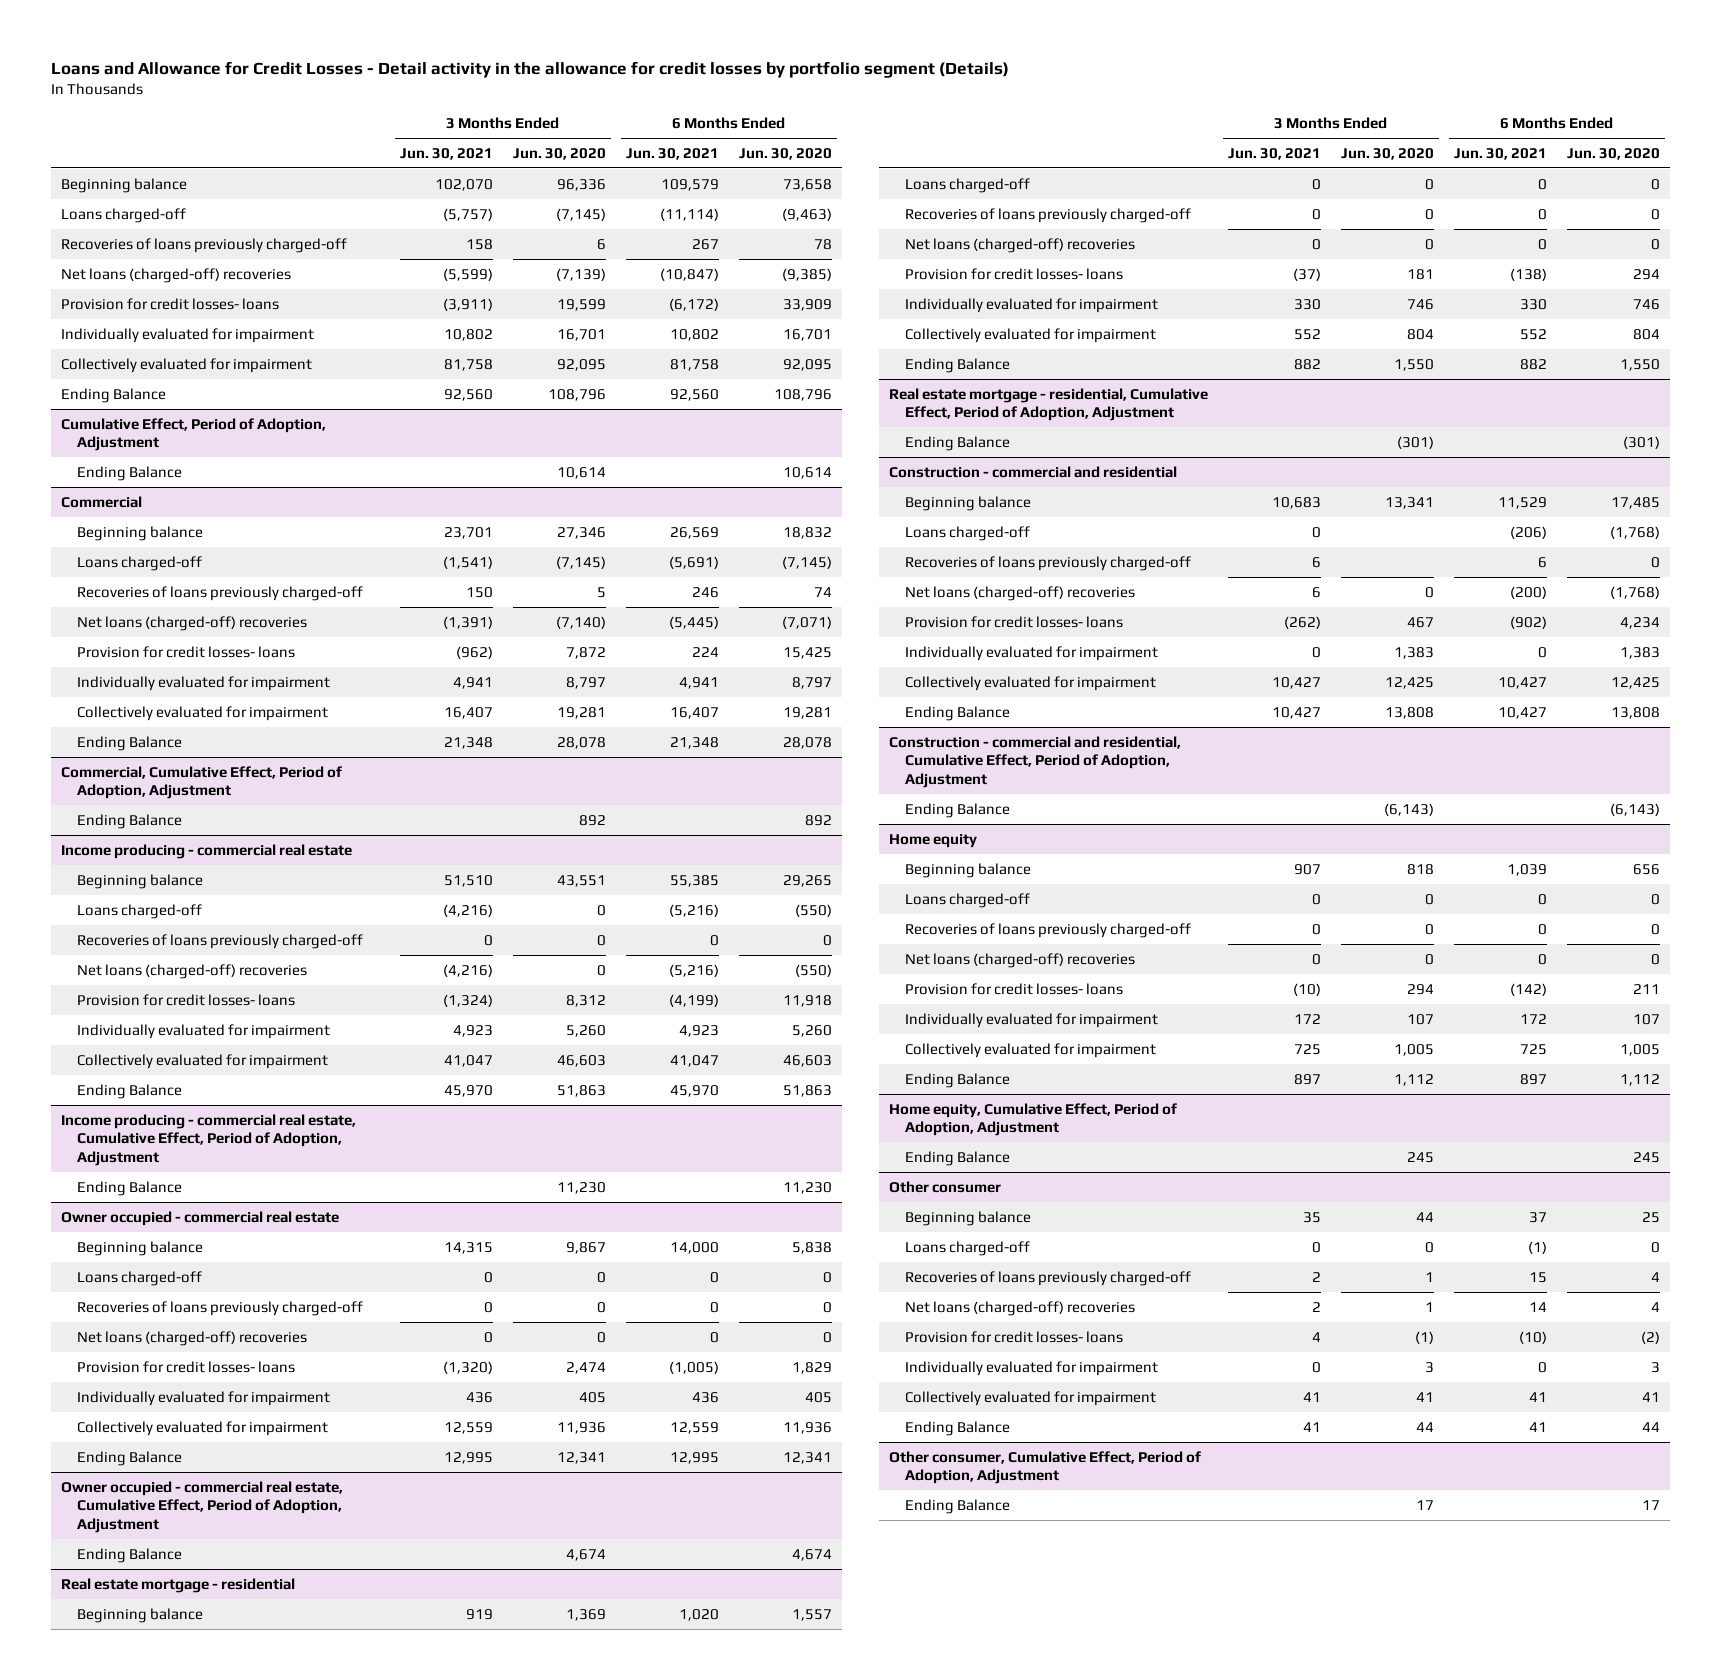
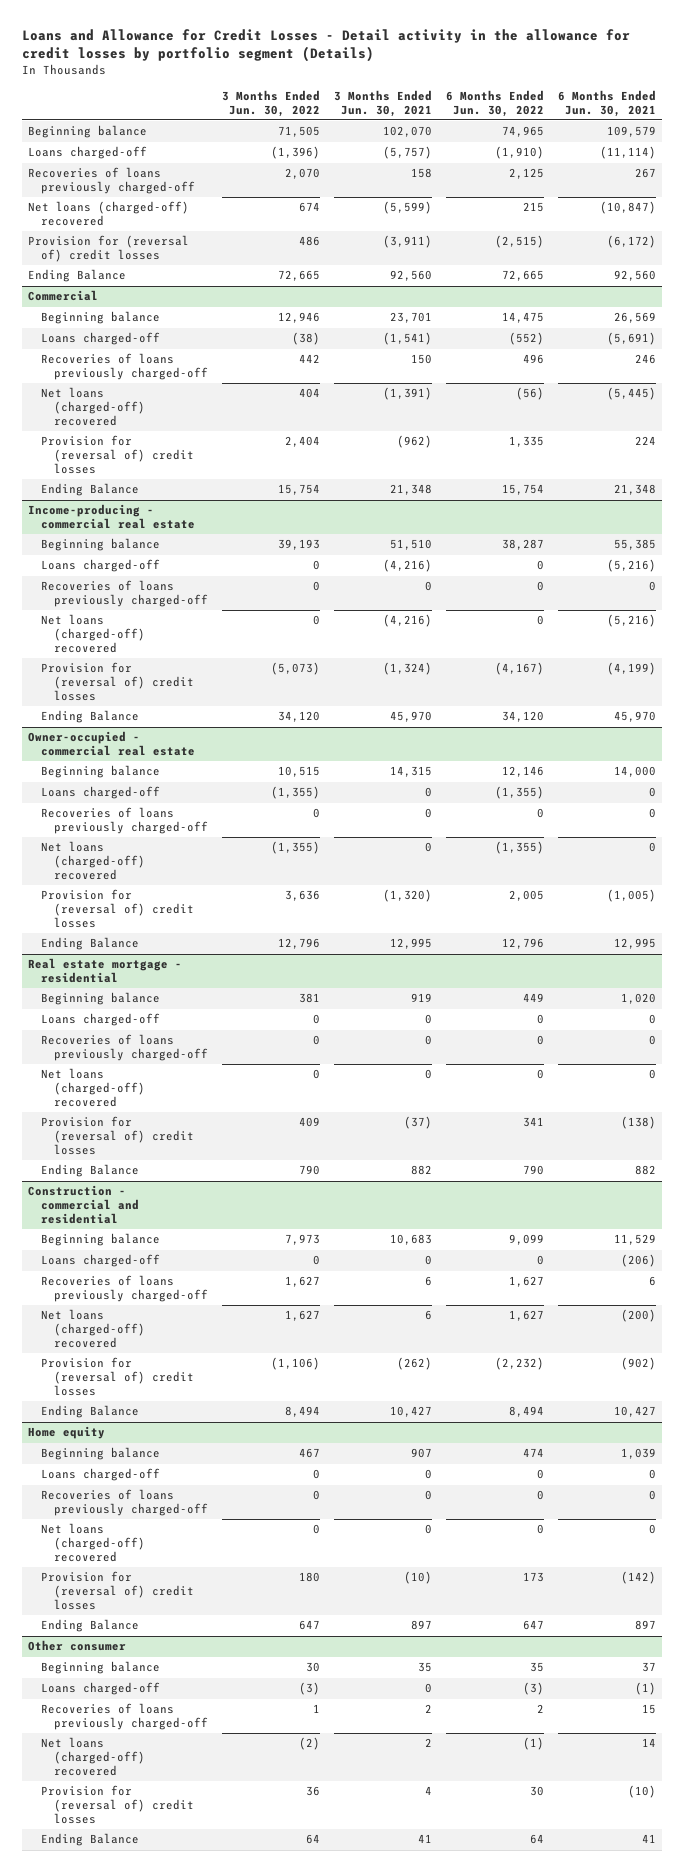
- | 3 Months Ended Jun. 30, 2021 | 3 Months Ended Jun. 30, 2020 | 6 Months Ended Jun. 30, 2021 | 6 Months Ended Jun. 30, 2020
+ | 3 Months Ended Jun. 30, 2022 | 3 Months Ended Jun. 30, 2021 | 6 Months Ended Jun. 30, 2022 | 6 Months Ended Jun. 30, 2021
- Net loans (charged-off) recoveries | (5,599) | (7,139) | (10,847) | (9,385)
- Provision for credit losses- loans | (3,911) | 19,599 | (6,172) | 33,909
- Individually evaluated for impairment | 10,802 | 16,701 | 10,802 | 16,701
- Collectively evaluated for impairment | 81,758 | 92,095 | 81,758 | 92,095
+ Net loans (charged-off) recovered | 674 | (5,599) | 215 | (10,847)
+ Provision for (reversal of) credit losses | 486 | (3,911) | (2,515) | (6,172)
- Cumulative Effect, Period of Adoption, Adjustment
- Ending Balance | | 10,614 | | 10,614
@ Commercial
- Net loans (charged-off) recoveries | (1,391) | (7,140) | (5,445) | (7,071)
- Provision for credit losses- loans | (962) | 7,872 | 224 | 15,425
- Individually evaluated for impairment | 4,941 | 8,797 | 4,941 | 8,797
- Collectively evaluated for impairment | 16,407 | 19,281 | 16,407 | 19,281
+ Net loans (charged-off) recovered | 404 | (1,391) | (56) | (5,445)
+ Provision for (reversal of) credit losses | 2,404 | (962) | 1,335 | 224
- Commercial, Cumulative Effect, Period of Adoption, Adjustment
- Ending Balance | | 892 | | 892
- Income producing - commercial real estate
+ Income-producing - commercial real estate
- Net loans (charged-off) recoveries | (4,216) | 0 | (5,216) | (550)
- Provision for credit losses- loans | (1,324) | 8,312 | (4,199) | 11,918
- Individually evaluated for impairment | 4,923 | 5,260 | 4,923 | 5,260
- Collectively evaluated for impairment | 41,047 | 46,603 | 41,047 | 46,603
+ Net loans (charged-off) recovered | 0 | (4,216) | 0 | (5,216)
+ Provision for (reversal of) credit losses | (5,073) | (1,324) | (4,167) | (4,199)
- Income producing - commercial real estate, Cumulative Effect, Period of Adoption, Adjustment
- Ending Balance | | 11,230 | | 11,230
- Owner occupied - commercial real estate
+ Owner-occupied - commercial real estate
- Net loans (charged-off) recoveries | 0 | 0 | 0 | 0
- Provision for credit losses- loans | (1,320) | 2,474 | (1,005) | 1,829
- Individually evaluated for impairment | 436 | 405 | 436 | 405
- Collectively evaluated for impairment | 12,559 | 11,936 | 12,559 | 11,936
+ Net loans (charged-off) recovered | (1,355) | 0 | (1,355) | 0
+ Provision for (reversal of) credit losses | 3,636 | (1,320) | 2,005 | (1,005)
- Owner occupied - commercial real estate, Cumulative Effect, Period of Adoption, Adjustment
- Ending Balance | | 4,674 | | 4,674
@ Real estate mortgage - residential
- Net loans (charged-off) recoveries | 0 | 0 | 0 | 0
- Provision for credit losses- loans | (37) | 181 | (138) | 294
- Individually evaluated for impairment | 330 | 746 | 330 | 746
- Collectively evaluated for impairment | 552 | 804 | 552 | 804
+ Net loans (charged-off) recovered | 0 | 0 | 0 | 0
+ Provision for (reversal of) credit losses | 409 | (37) | 341 | (138)
- Real estate mortgage - residential, Cumulative Effect, Period of Adoption, Adjustment
- Ending Balance | | (301) | | (301)
@ Construction - commercial and residential
- Net loans (charged-off) recoveries | 6 | 0 | (200) | (1,768)
- Provision for credit losses- loans | (262) | 467 | (902) | 4,234
- Individually evaluated for impairment | 0 | 1,383 | 0 | 1,383
- Collectively evaluated for impairment | 10,427 | 12,425 | 10,427 | 12,425
+ Net loans (charged-off) recovered | 1,627 | 6 | 1,627 | (200)
+ Provision for (reversal of) credit losses | (1,106) | (262) | (2,232) | (902)
- Construction - commercial and residential, Cumulative Effect, Period of Adoption, Adjustment
- Ending Balance | | (6,143) | | (6,143)
@ Home equity
- Net loans (charged-off) recoveries | 0 | 0 | 0 | 0
- Provision for credit losses- loans | (10) | 294 | (142) | 211
- Individually evaluated for impairment | 172 | 107 | 172 | 107
- Collectively evaluated for impairment | 725 | 1,005 | 725 | 1,005
+ Net loans (charged-off) recovered | 0 | 0 | 0 | 0
+ Provision for (reversal of) credit losses | 180 | (10) | 173 | (142)
- Home equity, Cumulative Effect, Period of Adoption, Adjustment
- Ending Balance | | 245 | | 245
@ Other consumer
- Net loans (charged-off) recoveries | 2 | 1 | 14 | 4
- Provision for credit losses- loans | 4 | (1) | (10) | (2)
- Individually evaluated for impairment | 0 | 3 | 0 | 3
- Collectively evaluated for impairment | 41 | 41 | 41 | 41
+ Net loans (charged-off) recovered | (2) | 2 | (1) | 14
+ Provision for (reversal of) credit losses | 36 | 4 | 30 | (10)
- Other consumer, Cumulative Effect, Period of Adoption, Adjustment
- Ending Balance | | 17 | | 17

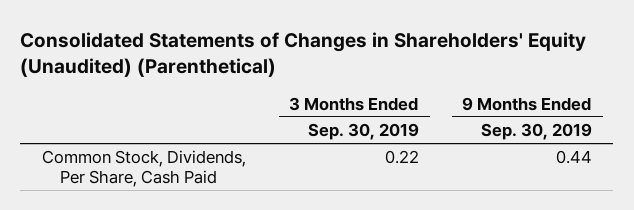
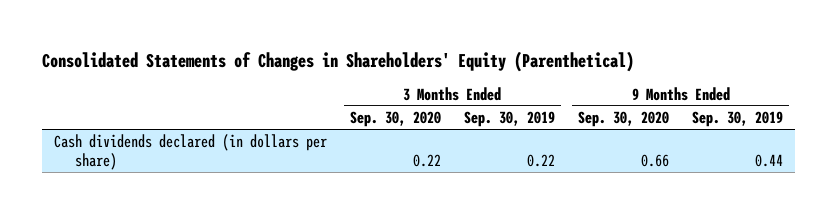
- Consolidated Statements of Changes in Shareholders' Equity (Unaudited) (Parenthetical)
+ Consolidated Statements of Changes in Shareholders' Equity (Parenthetical)
- | 3 Months Ended Sep. 30, 2019 | 9 Months Ended Sep. 30, 2019
+ | 3 Months Ended Sep. 30, 2020 | 3 Months Ended Sep. 30, 2019 | 9 Months Ended Sep. 30, 2020 | 9 Months Ended Sep. 30, 2019
- Common Stock, Dividends, Per Share, Cash Paid | 0.22 | 0.44
+ Cash dividends declared (in dollars per share) | 0.22 | 0.22 | 0.66 | 0.44

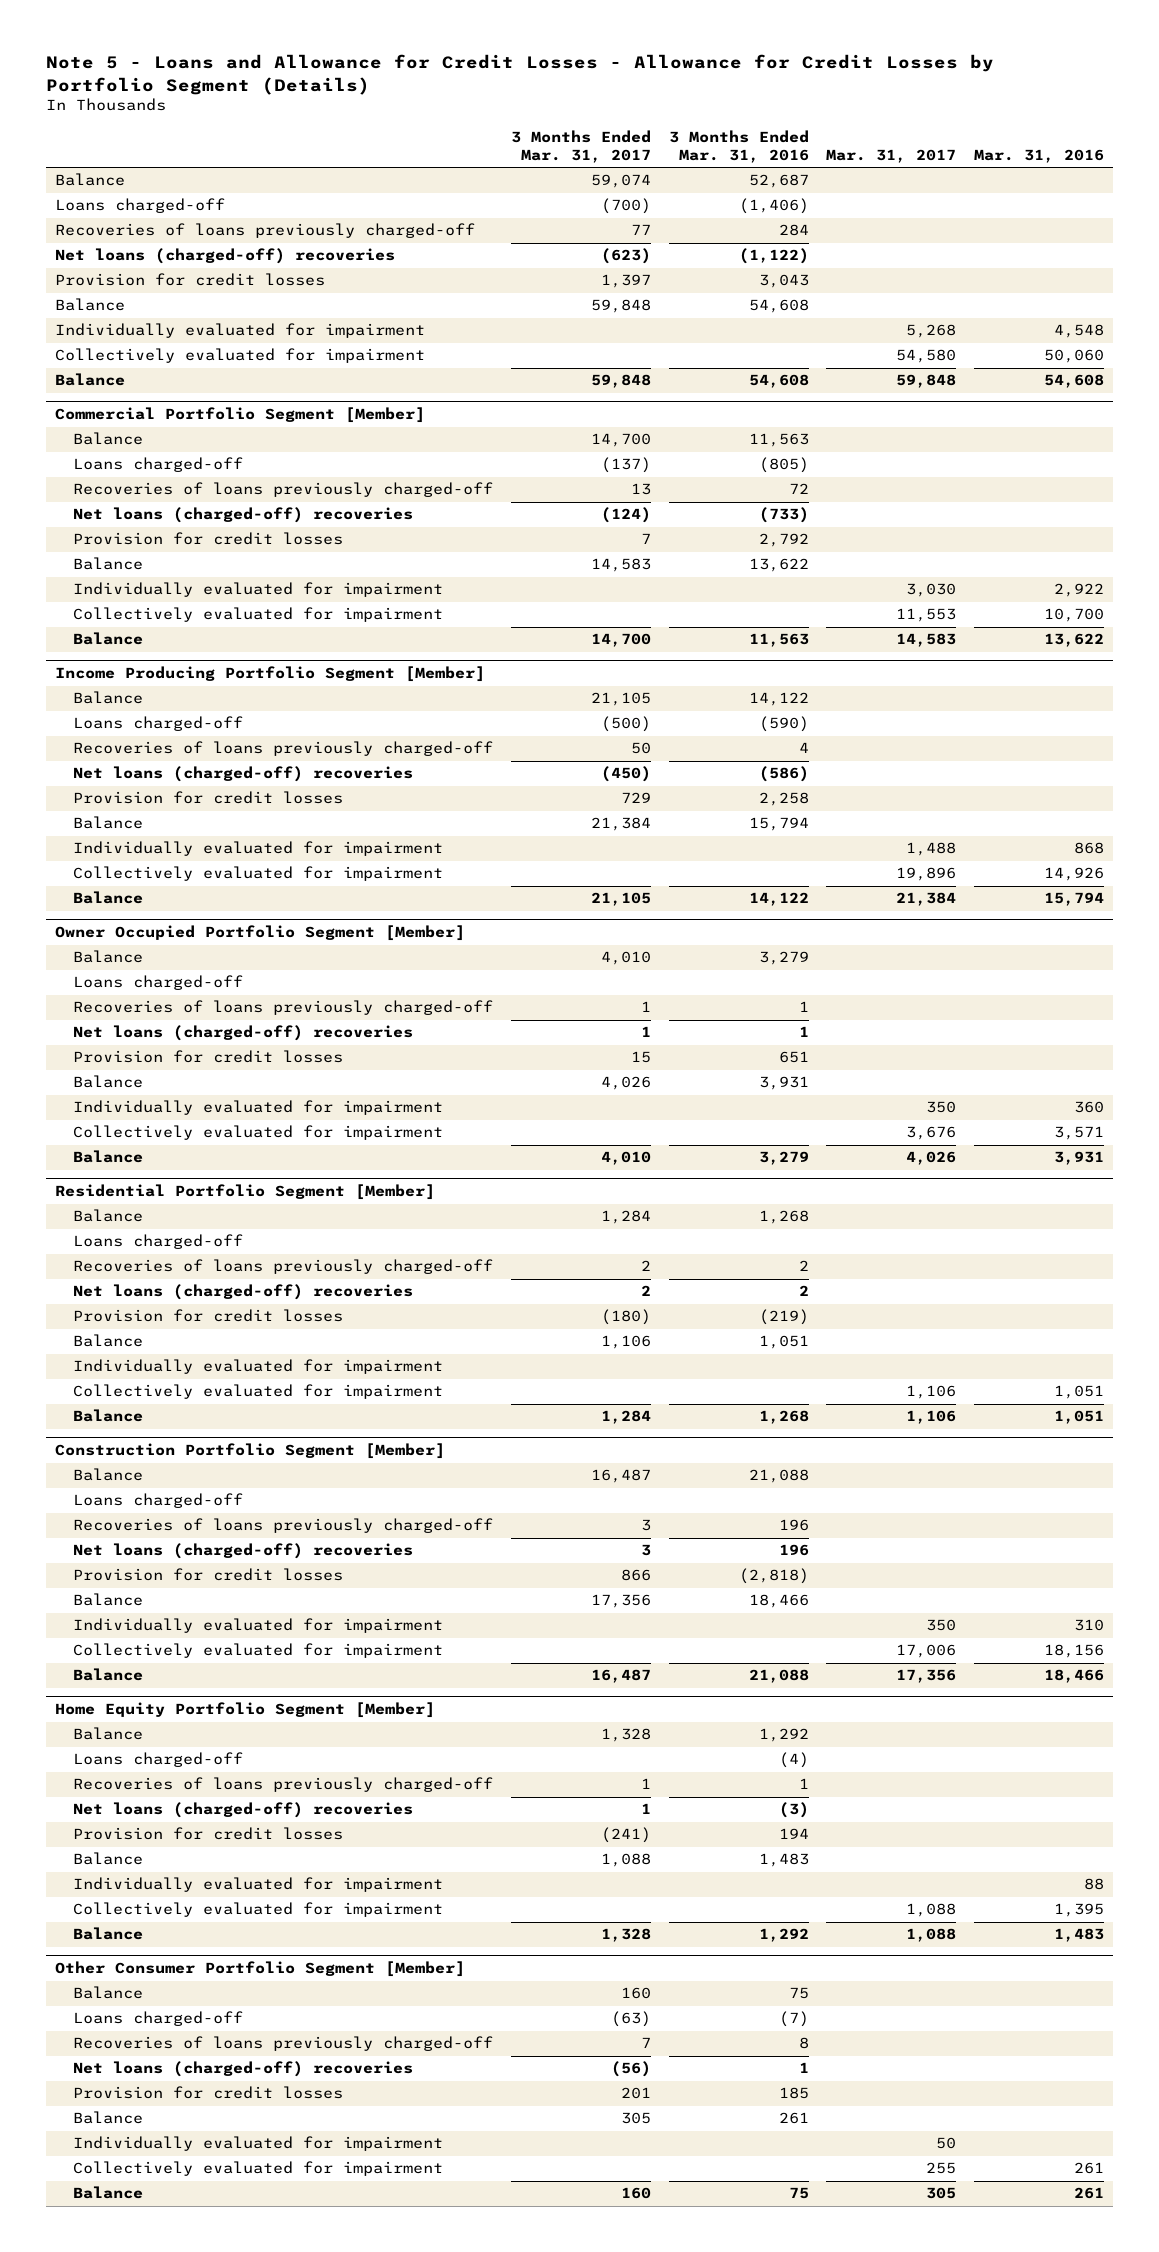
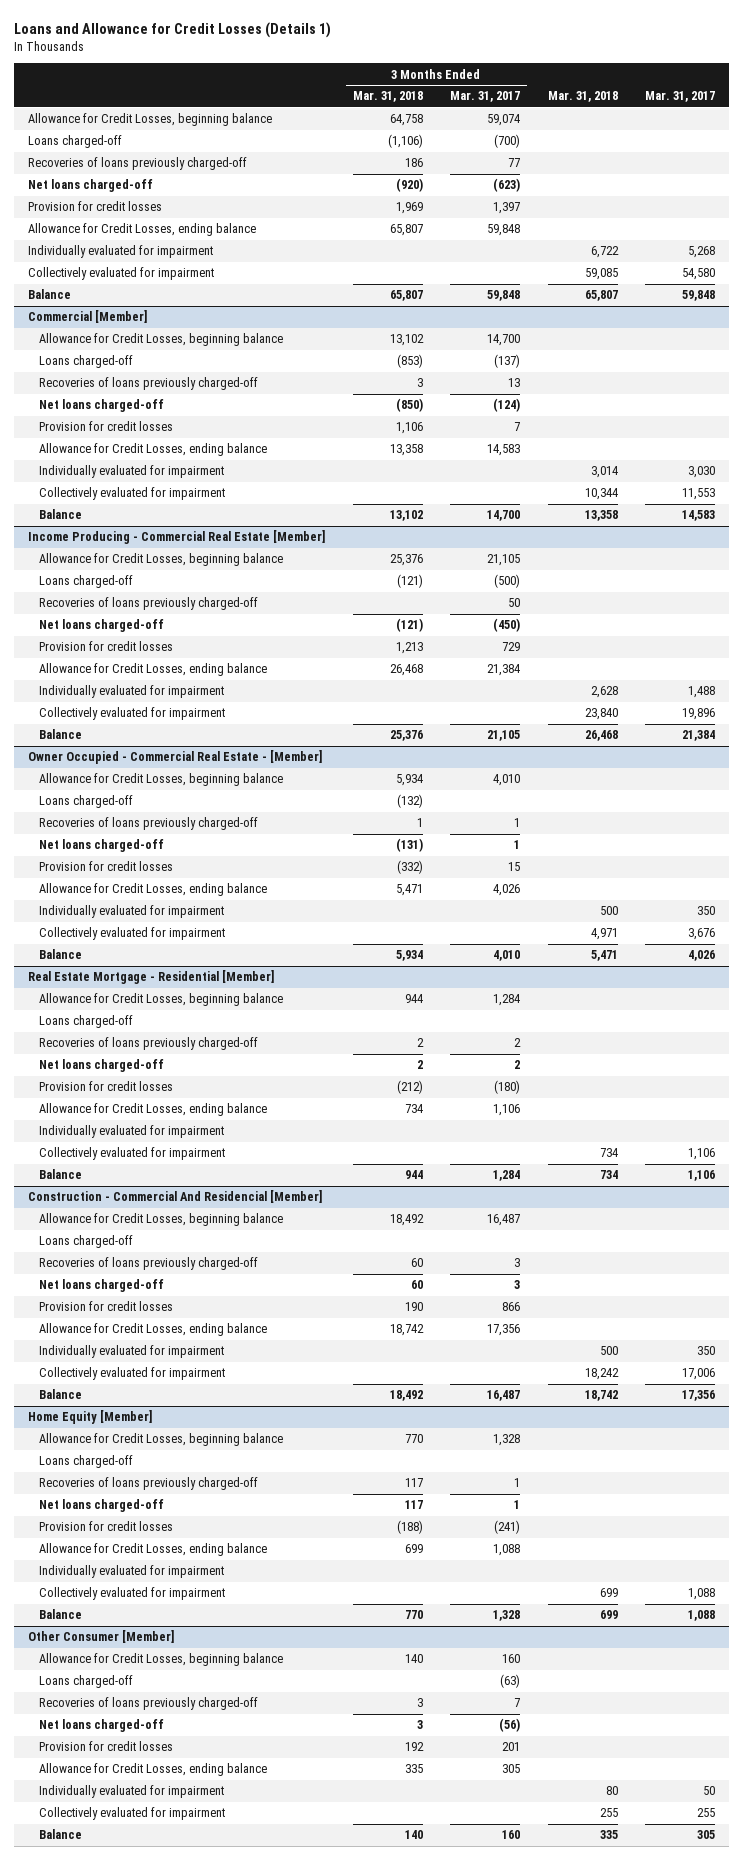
- Note 5 - Loans and Allowance for Credit Losses - Allowance for Credit Losses by Portfolio Segment (Details)
+ Loans and Allowance for Credit Losses (Details 1)
- | 3 Months Ended Mar. 31, 2017 | 3 Months Ended Mar. 31, 2016 | Mar. 31, 2017 | Mar. 31, 2016
+ | 3 Months Ended Mar. 31, 2018 | 3 Months Ended Mar. 31, 2017 | Mar. 31, 2018 | Mar. 31, 2017
- Balance | 59,074 | 52,687 | |
+ Allowance for Credit Losses, beginning balance | 64,758 | 59,074 | |
- Net loans (charged-off) recoveries | (623) | (1,122) | |
+ Net loans charged-off | (920) | (623) | |
- Balance | 59,848 | 54,608 | |
+ Allowance for Credit Losses, ending balance | 65,807 | 59,848 | |
- Commercial Portfolio Segment [Member]
- Balance | 14,700 | 11,563 | |
+ Commercial [Member]
+ Allowance for Credit Losses, beginning balance | 13,102 | 14,700 | |
- Net loans (charged-off) recoveries | (124) | (733) | |
+ Net loans charged-off | (850) | (124) | |
- Balance | 14,583 | 13,622 | |
+ Allowance for Credit Losses, ending balance | 13,358 | 14,583 | |
- Income Producing Portfolio Segment [Member]
- Balance | 21,105 | 14,122 | |
+ Income Producing - Commercial Real Estate [Member]
+ Allowance for Credit Losses, beginning balance | 25,376 | 21,105 | |
- Net loans (charged-off) recoveries | (450) | (586) | |
+ Net loans charged-off | (121) | (450) | |
- Balance | 21,384 | 15,794 | |
+ Allowance for Credit Losses, ending balance | 26,468 | 21,384 | |
- Owner Occupied Portfolio Segment [Member]
- Balance | 4,010 | 3,279 | |
+ Owner Occupied - Commercial Real Estate - [Member]
+ Allowance for Credit Losses, beginning balance | 5,934 | 4,010 | |
- Net loans (charged-off) recoveries | 1 | 1 | |
+ Net loans charged-off | (131) | 1 | |
- Balance | 4,026 | 3,931 | |
+ Allowance for Credit Losses, ending balance | 5,471 | 4,026 | |
- Residential Portfolio Segment [Member]
- Balance | 1,284 | 1,268 | |
+ Real Estate Mortgage - Residential [Member]
+ Allowance for Credit Losses, beginning balance | 944 | 1,284 | |
- Net loans (charged-off) recoveries | 2 | 2 | |
+ Net loans charged-off | 2 | 2 | |
- Balance | 1,106 | 1,051 | |
+ Allowance for Credit Losses, ending balance | 734 | 1,106 | |
- Construction Portfolio Segment [Member]
- Balance | 16,487 | 21,088 | |
+ Construction - Commercial And Residencial [Member]
+ Allowance for Credit Losses, beginning balance | 18,492 | 16,487 | |
- Net loans (charged-off) recoveries | 3 | 196 | |
+ Net loans charged-off | 60 | 3 | |
- Balance | 17,356 | 18,466 | |
+ Allowance for Credit Losses, ending balance | 18,742 | 17,356 | |
- Home Equity Portfolio Segment [Member]
- Balance | 1,328 | 1,292 | |
+ Home Equity [Member]
+ Allowance for Credit Losses, beginning balance | 770 | 1,328 | |
- Net loans (charged-off) recoveries | 1 | (3) | |
+ Net loans charged-off | 117 | 1 | |
- Balance | 1,088 | 1,483 | |
+ Allowance for Credit Losses, ending balance | 699 | 1,088 | |
- Other Consumer Portfolio Segment [Member]
- Balance | 160 | 75 | |
+ Other Consumer [Member]
+ Allowance for Credit Losses, beginning balance | 140 | 160 | |
- Net loans (charged-off) recoveries | (56) | 1 | |
+ Net loans charged-off | 3 | (56) | |
- Balance | 305 | 261 | |
+ Allowance for Credit Losses, ending balance | 335 | 305 | |

